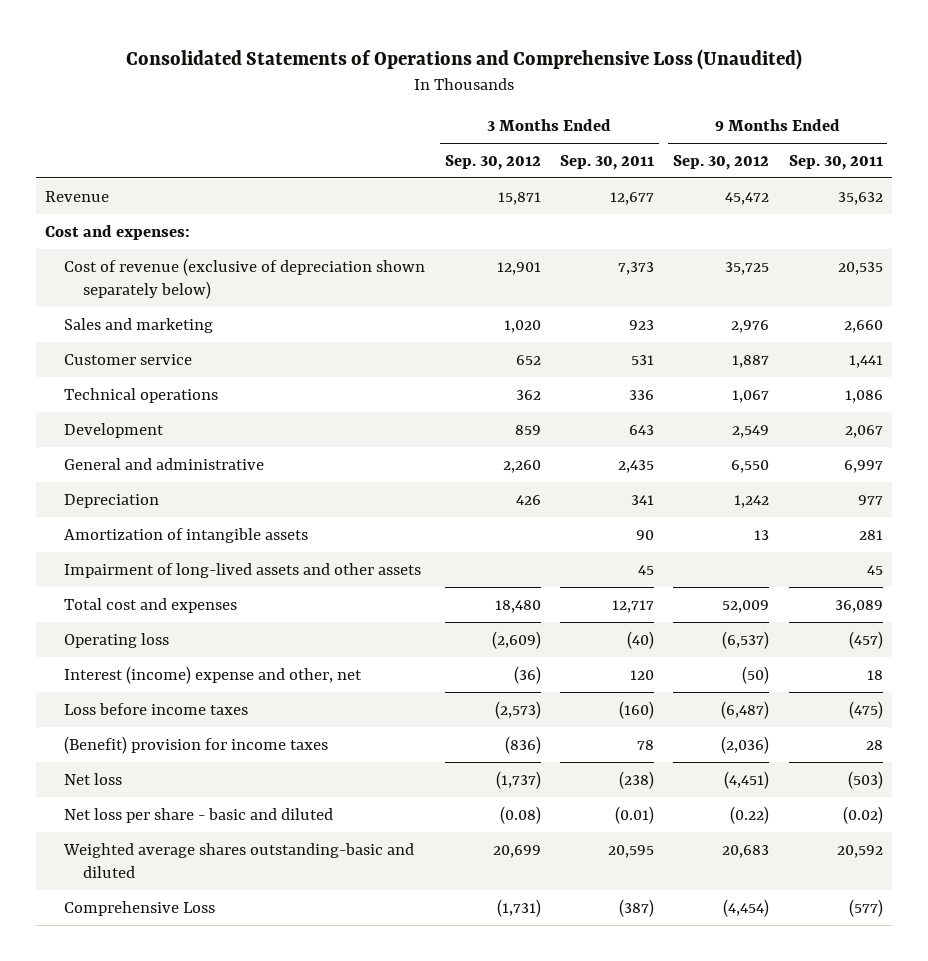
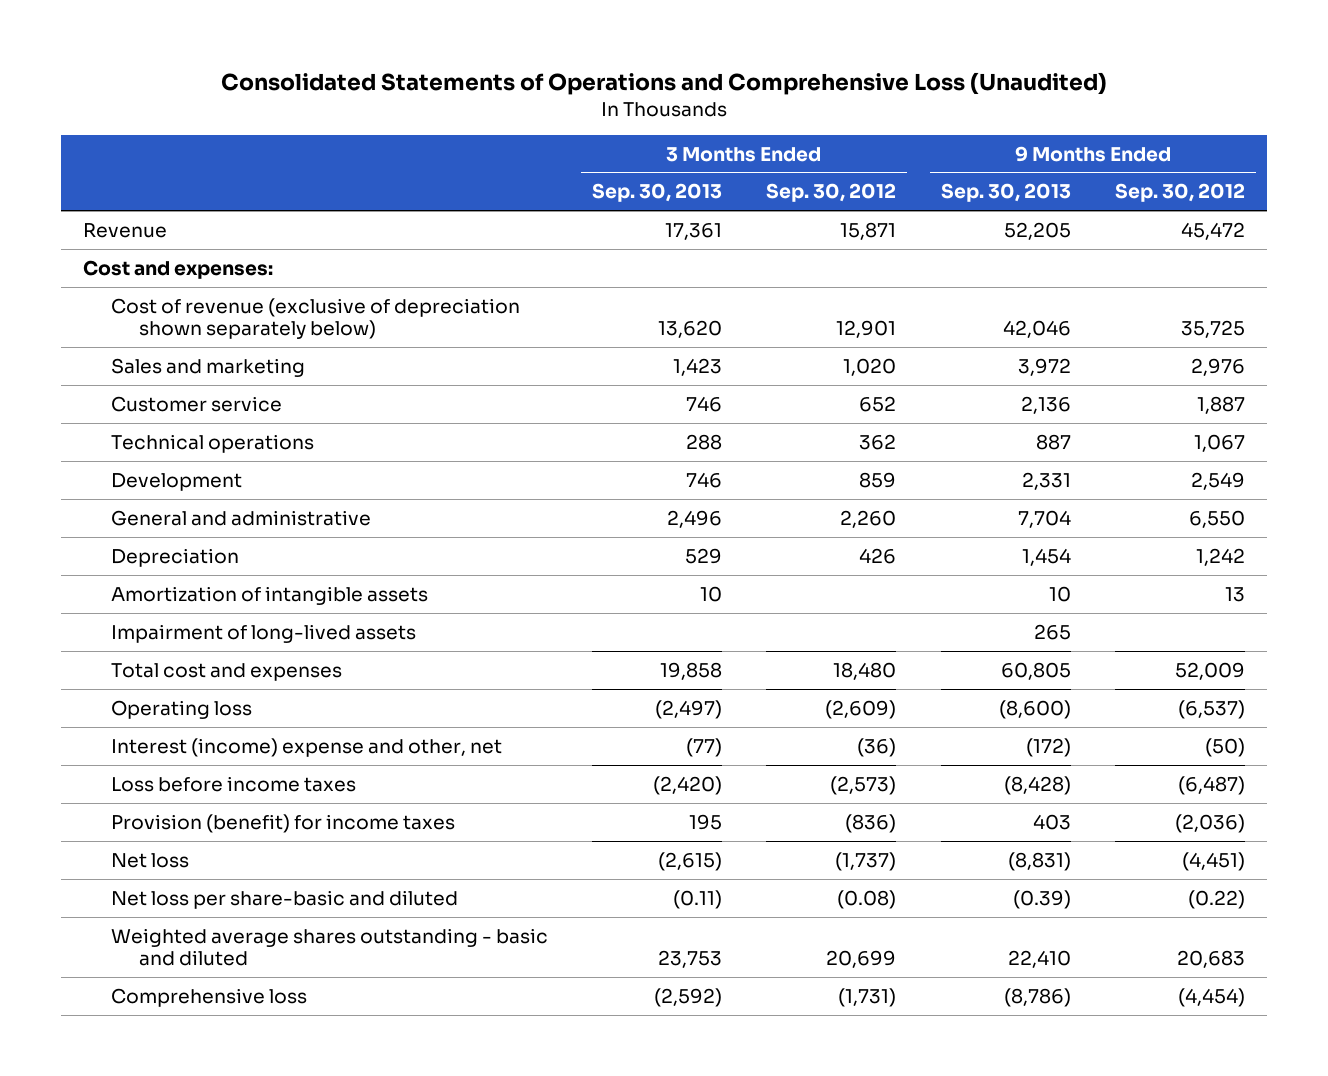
- | 3 Months Ended Sep. 30, 2012 | 3 Months Ended Sep. 30, 2011 | 9 Months Ended Sep. 30, 2012 | 9 Months Ended Sep. 30, 2011
+ | 3 Months Ended Sep. 30, 2013 | 3 Months Ended Sep. 30, 2012 | 9 Months Ended Sep. 30, 2013 | 9 Months Ended Sep. 30, 2012
- Impairment of long-lived assets and other assets | | 45 | | 45
+ Impairment of long-lived assets | | | 265 |
- (Benefit) provision for income taxes | (836) | 78 | (2,036) | 28
+ Provision (benefit) for income taxes | 195 | (836) | 403 | (2,036)
- Net loss per share - basic and diluted | (0.08) | (0.01) | (0.22) | (0.02)
- Weighted average shares outstanding-basic and diluted | 20,699 | 20,595 | 20,683 | 20,592
- Comprehensive Loss | (1,731) | (387) | (4,454) | (577)
+ Net loss per share-basic and diluted | (0.11) | (0.08) | (0.39) | (0.22)
+ Weighted average shares outstanding - basic and diluted | 23,753 | 20,699 | 22,410 | 20,683
+ Comprehensive loss | (2,592) | (1,731) | (8,786) | (4,454)

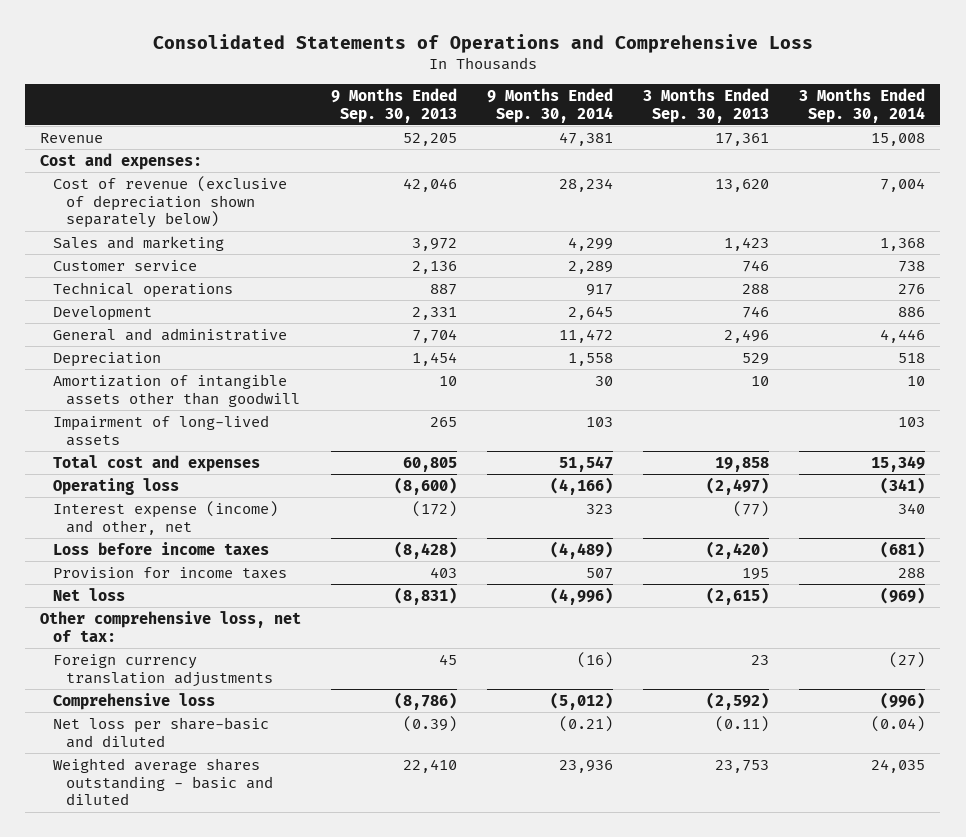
- Consolidated Statements of Operations and Comprehensive Loss (Unaudited)
+ Consolidated Statements of Operations and Comprehensive Loss
- | 3 Months Ended Sep. 30, 2013 | 3 Months Ended Sep. 30, 2012 | 9 Months Ended Sep. 30, 2013 | 9 Months Ended Sep. 30, 2012
+ | 9 Months Ended Sep. 30, 2013 | 9 Months Ended Sep. 30, 2014 | 3 Months Ended Sep. 30, 2013 | 3 Months Ended Sep. 30, 2014
- Amortization of intangible assets | 10 | | 10 | 13
+ Amortization of intangible assets other than goodwill | 10 | 30 | 10 | 10
- Interest (income) expense and other, net | (77) | (36) | (172) | (50)
+ Interest expense (income) and other, net | (172) | 323 | (77) | 340
- Provision (benefit) for income taxes | 195 | (836) | 403 | (2,036)
+ Provision for income taxes | 403 | 507 | 195 | 288
+ Other comprehensive loss, net of tax:
+ Foreign currency translation adjustments | 45 | (16) | 23 | (27)
moved up: Comprehensive loss | (8,786) | (5,012) | (2,592) | (996)

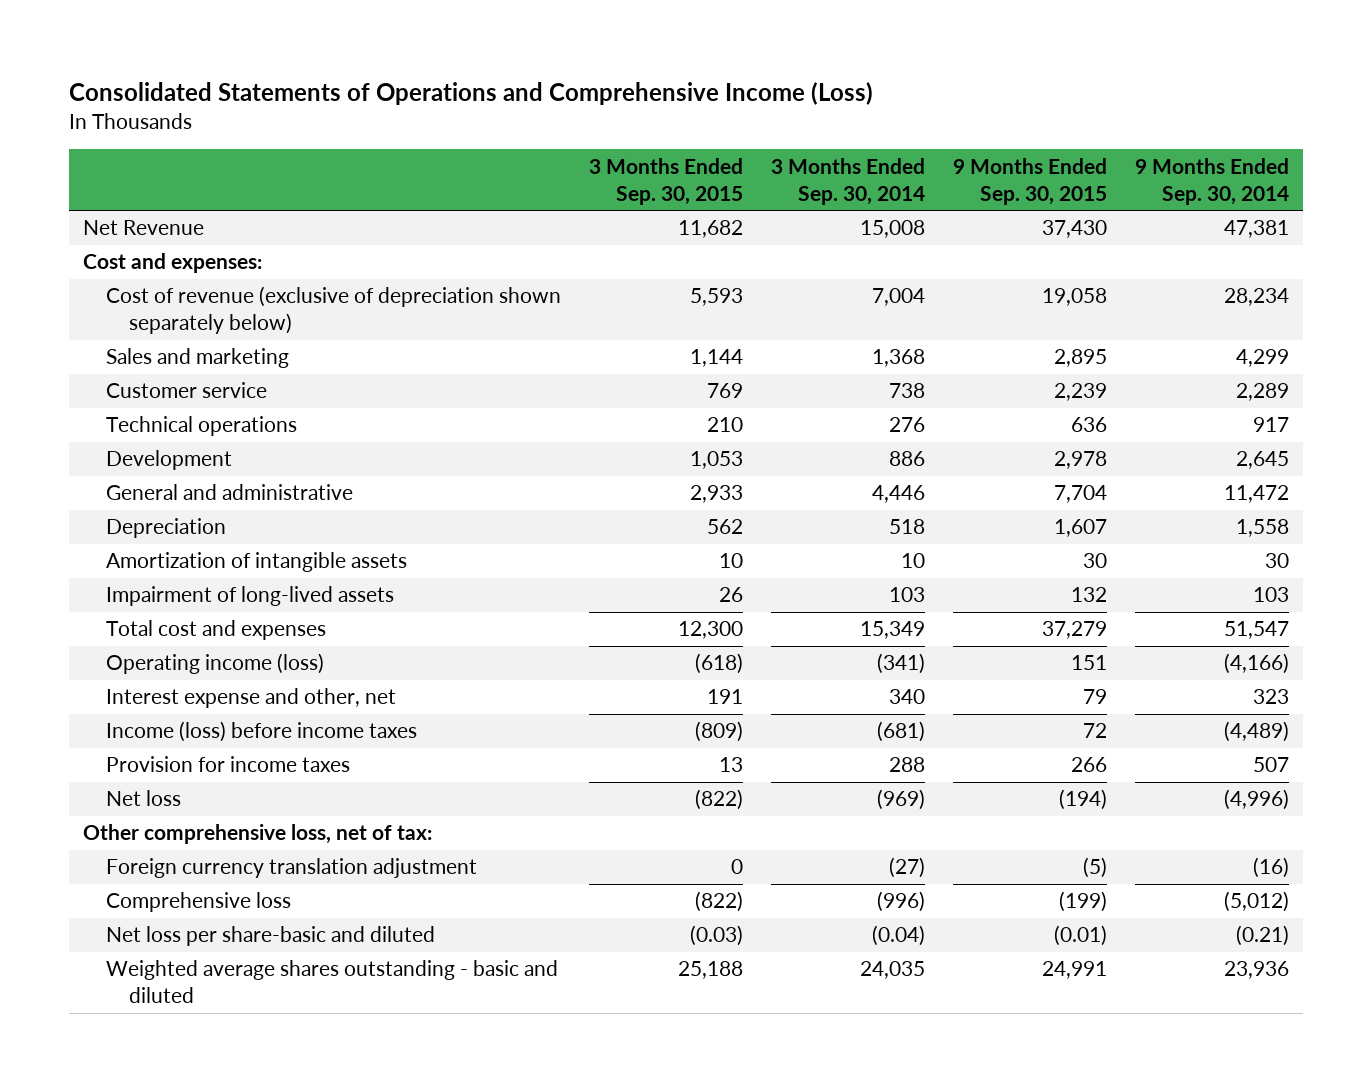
- Consolidated Statements of Operations and Comprehensive Loss
+ Consolidated Statements of Operations and Comprehensive Income (Loss)
- | 9 Months Ended Sep. 30, 2013 | 9 Months Ended Sep. 30, 2014 | 3 Months Ended Sep. 30, 2013 | 3 Months Ended Sep. 30, 2014
+ | 3 Months Ended Sep. 30, 2015 | 3 Months Ended Sep. 30, 2014 | 9 Months Ended Sep. 30, 2015 | 9 Months Ended Sep. 30, 2014
- Revenue | 52,205 | 47,381 | 17,361 | 15,008
+ Net Revenue | 11,682 | 15,008 | 37,430 | 47,381
- Amortization of intangible assets other than goodwill | 10 | 30 | 10 | 10
+ Amortization of intangible assets | 10 | 10 | 30 | 30
- Operating loss | (8,600) | (4,166) | (2,497) | (341)
- Interest expense (income) and other, net | (172) | 323 | (77) | 340
- Loss before income taxes | (8,428) | (4,489) | (2,420) | (681)
+ Operating income (loss) | (618) | (341) | 151 | (4,166)
+ Interest expense and other, net | 191 | 340 | 79 | 323
+ Income (loss) before income taxes | (809) | (681) | 72 | (4,489)
- Foreign currency translation adjustments | 45 | (16) | 23 | (27)
+ Foreign currency translation adjustment | 0 | (27) | (5) | (16)

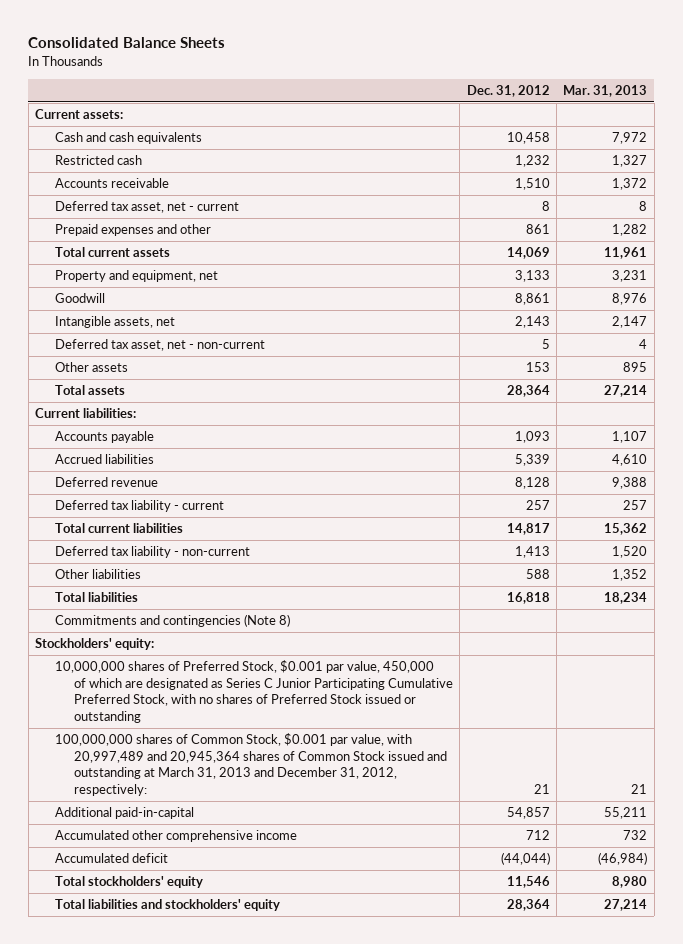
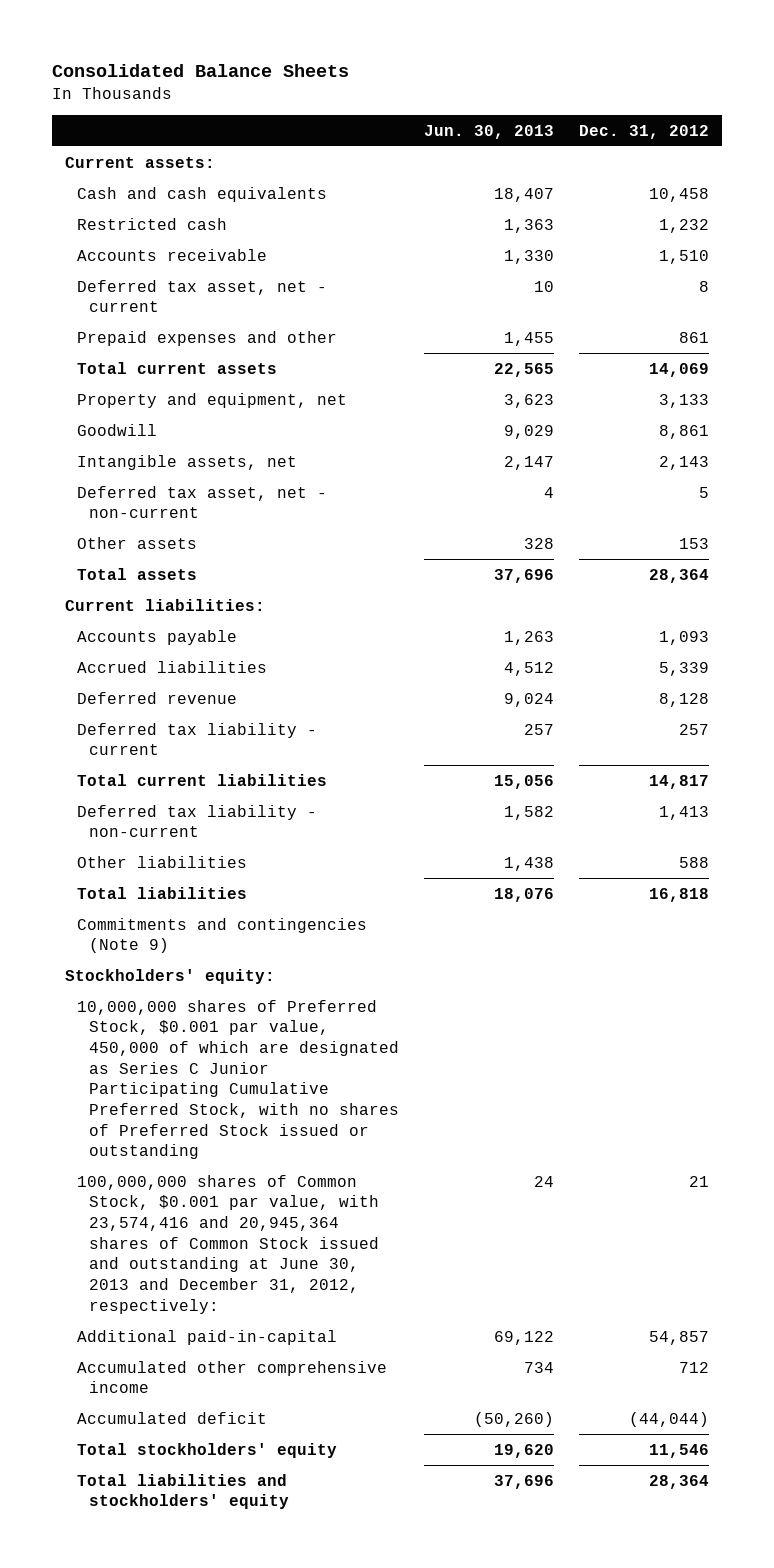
- | Dec. 31, 2012 | Mar. 31, 2013
+ | Jun. 30, 2013 | Dec. 31, 2012
- Commitments and contingencies (Note 8)
+ Commitments and contingencies (Note 9)
- 100,000,000 shares of Common Stock, $0.001 par value, with 20,997,489 and 20,945,364 shares of Common Stock issued and outstanding at March 31, 2013 and December 31, 2012, respectively: | 21 | 21
+ 100,000,000 shares of Common Stock, $0.001 par value, with 23,574,416 and 20,945,364 shares of Common Stock issued and outstanding at June 30, 2013 and December 31, 2012, respectively: | 24 | 21

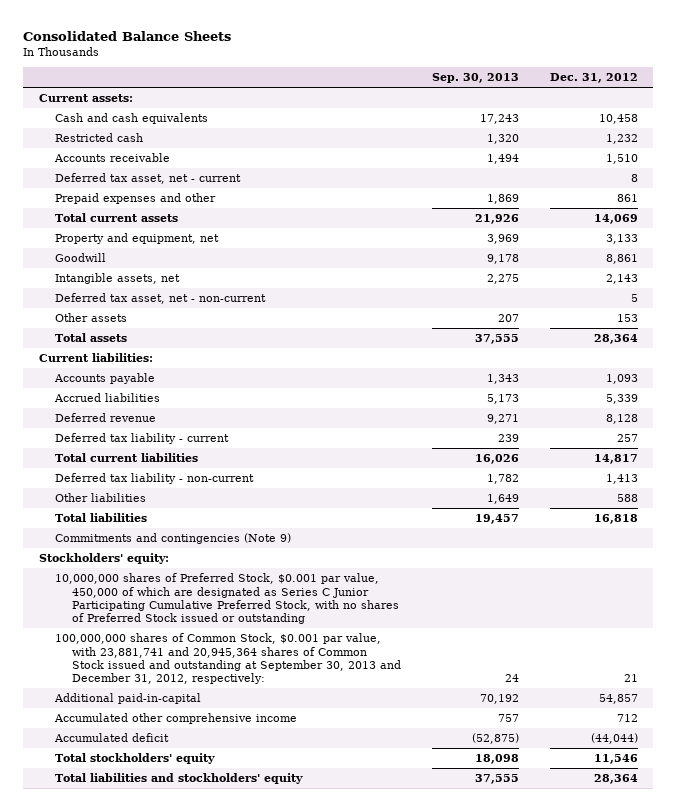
- | Jun. 30, 2013 | Dec. 31, 2012
+ | Sep. 30, 2013 | Dec. 31, 2012
- 100,000,000 shares of Common Stock, $0.001 par value, with 23,574,416 and 20,945,364 shares of Common Stock issued and outstanding at June 30, 2013 and December 31, 2012, respectively: | 24 | 21
+ 100,000,000 shares of Common Stock, $0.001 par value, with 23,881,741 and 20,945,364 shares of Common Stock issued and outstanding at September 30, 2013 and December 31, 2012, respectively: | 24 | 21

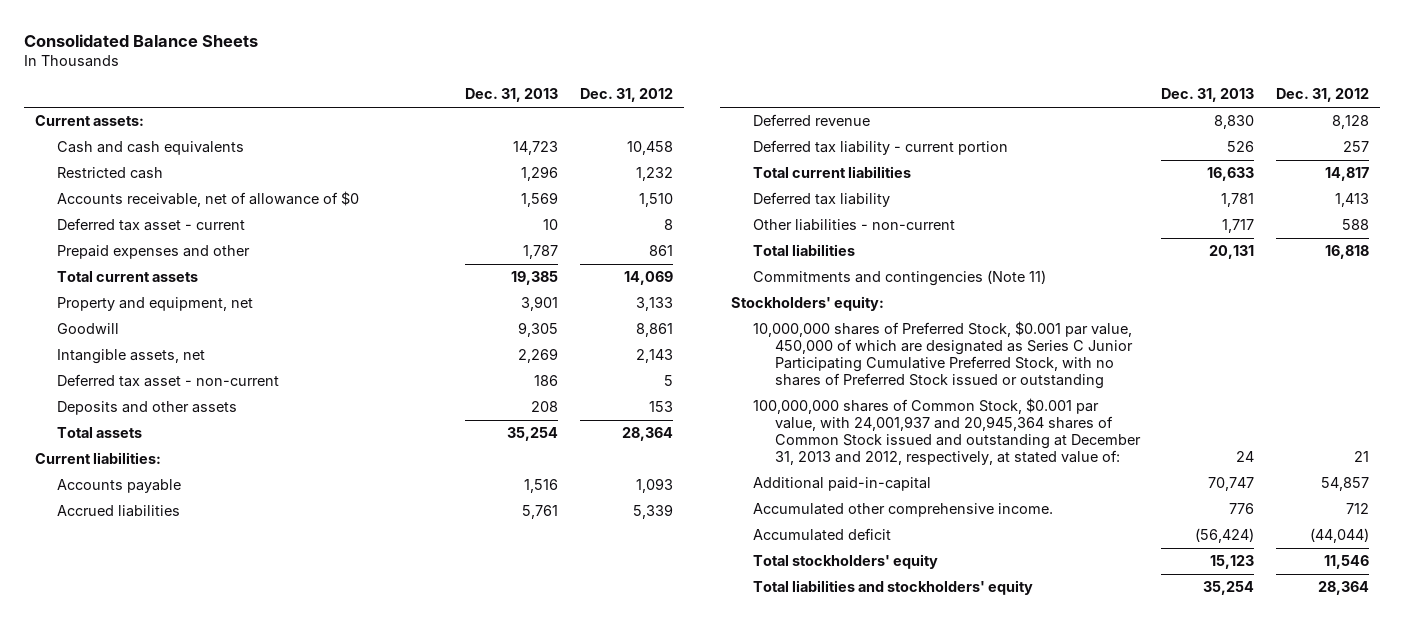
- | Sep. 30, 2013 | Dec. 31, 2012
+ | Dec. 31, 2013 | Dec. 31, 2012
- Accounts receivable | 1,494 | 1,510
- Deferred tax asset, net - current | | 8
+ Accounts receivable, net of allowance of $0 | 1,569 | 1,510
+ Deferred tax asset - current | 10 | 8
- Deferred tax asset, net - non-current | | 5
- Other assets | 207 | 153
+ Deferred tax asset - non-current | 186 | 5
+ Deposits and other assets | 208 | 153
- Deferred tax liability - current | 239 | 257
+ Deferred tax liability - current portion | 526 | 257
- Deferred tax liability - non-current | 1,782 | 1,413
- Other liabilities | 1,649 | 588
+ Deferred tax liability | 1,781 | 1,413
+ Other liabilities - non-current | 1,717 | 588
- Commitments and contingencies (Note 9)
+ Commitments and contingencies (Note 11)
- 100,000,000 shares of Common Stock, $0.001 par value, with 23,881,741 and 20,945,364 shares of Common Stock issued and outstanding at September 30, 2013 and December 31, 2012, respectively: | 24 | 21
+ 100,000,000 shares of Common Stock, $0.001 par value, with 24,001,937 and 20,945,364 shares of Common Stock issued and outstanding at December 31, 2013 and 2012, respectively, at stated value of: | 24 | 21
- Accumulated other comprehensive income | 757 | 712
+ Accumulated other comprehensive income. | 776 | 712

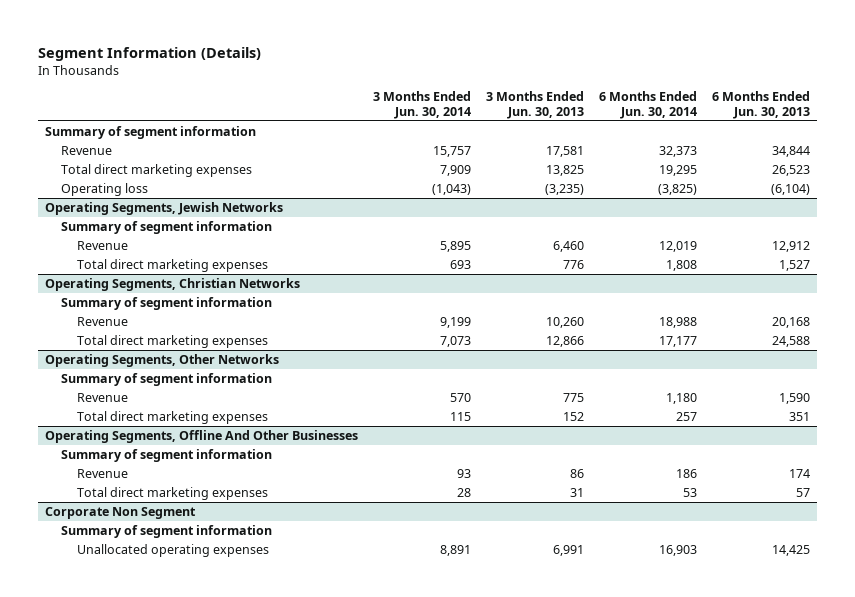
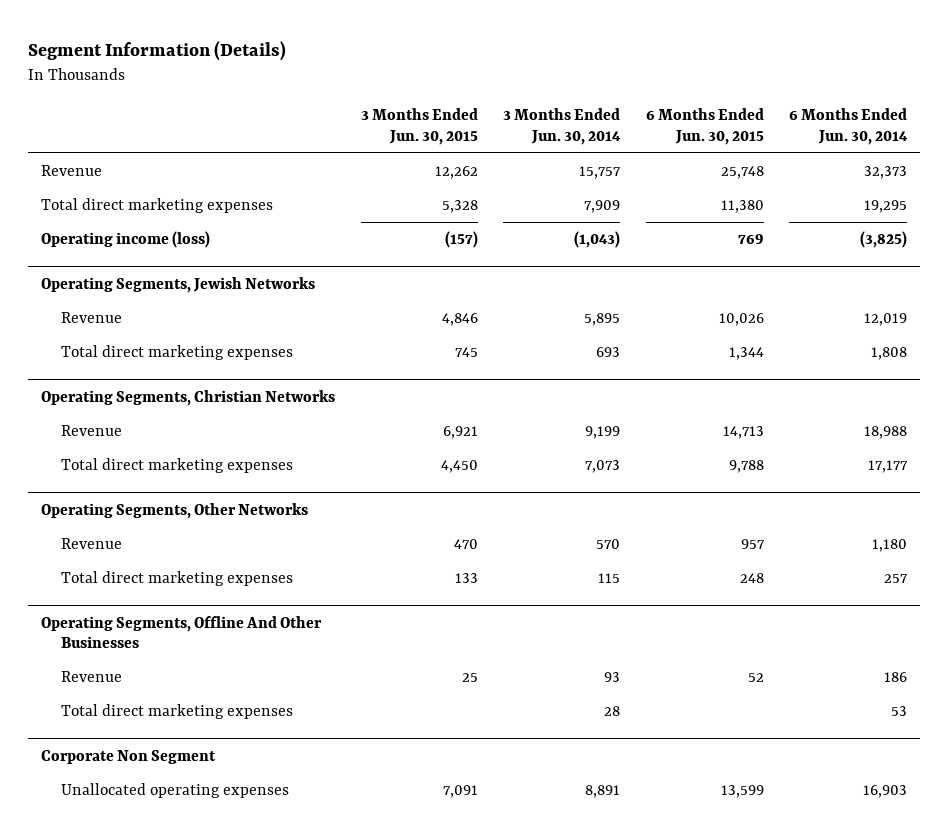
- | 3 Months Ended Jun. 30, 2014 | 3 Months Ended Jun. 30, 2013 | 6 Months Ended Jun. 30, 2014 | 6 Months Ended Jun. 30, 2013
+ | 3 Months Ended Jun. 30, 2015 | 3 Months Ended Jun. 30, 2014 | 6 Months Ended Jun. 30, 2015 | 6 Months Ended Jun. 30, 2014
- Summary of segment information
- Operating loss | (1,043) | (3,235) | (3,825) | (6,104)
+ Operating income (loss) | (157) | (1,043) | 769 | (3,825)
@ Operating Segments, Jewish Networks
- Summary of segment information
@ Operating Segments, Christian Networks
- Summary of segment information
@ Operating Segments, Other Networks
- Summary of segment information
@ Operating Segments, Offline And Other Businesses
- Summary of segment information
@ Corporate Non Segment
- Summary of segment information

